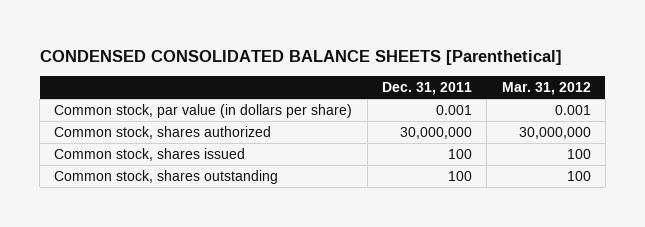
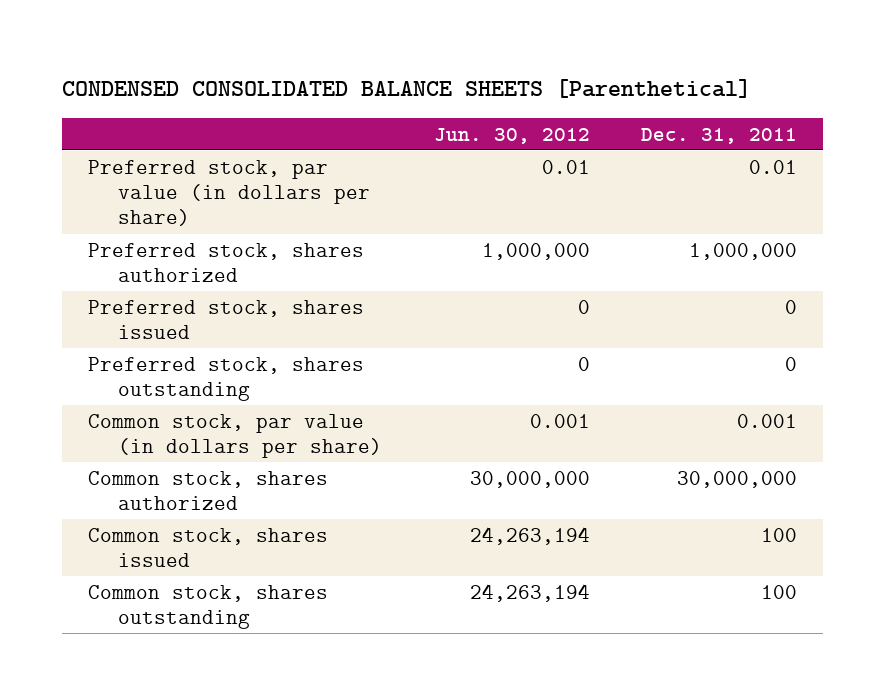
- | Dec. 31, 2011 | Mar. 31, 2012
+ | Jun. 30, 2012 | Dec. 31, 2011
+ Preferred stock, par value (in dollars per share) | 0.01 | 0.01
+ Preferred stock, shares authorized | 1,000,000 | 1,000,000
+ Preferred stock, shares issued | 0 | 0
+ Preferred stock, shares outstanding | 0 | 0

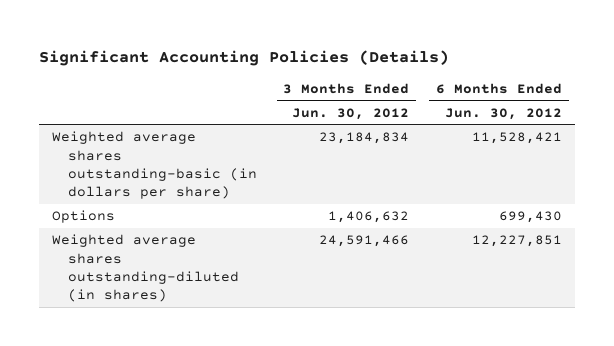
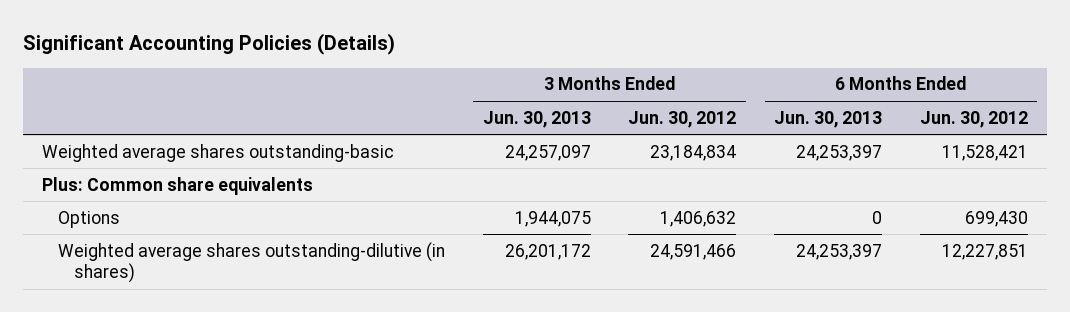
- | 3 Months Ended Jun. 30, 2012 | 6 Months Ended Jun. 30, 2012
+ | 3 Months Ended Jun. 30, 2013 | 3 Months Ended Jun. 30, 2012 | 6 Months Ended Jun. 30, 2013 | 6 Months Ended Jun. 30, 2012
- Weighted average shares outstanding-basic (in dollars per share) | 23,184,834 | 11,528,421
+ Weighted average shares outstanding-basic | 24,257,097 | 23,184,834 | 24,253,397 | 11,528,421
+ Plus: Common share equivalents
- Weighted average shares outstanding-diluted (in shares) | 24,591,466 | 12,227,851
+ Weighted average shares outstanding-dilutive (in shares) | 26,201,172 | 24,591,466 | 24,253,397 | 12,227,851

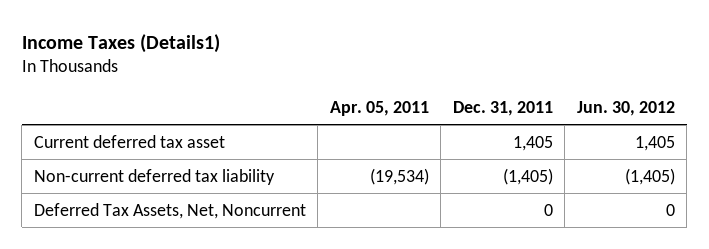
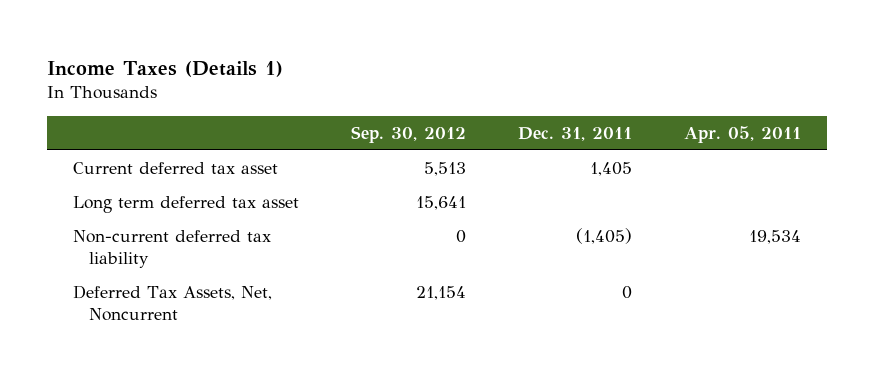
- Income Taxes (Details1)
+ Income Taxes (Details 1)
- | Apr. 05, 2011 | Dec. 31, 2011 | Jun. 30, 2012
+ | Sep. 30, 2012 | Dec. 31, 2011 | Apr. 05, 2011
- Non-current deferred tax liability | (19,534) | (1,405) | (1,405)
+ Long term deferred tax asset | 15,641 | |
+ Non-current deferred tax liability | 0 | (1,405) | 19,534

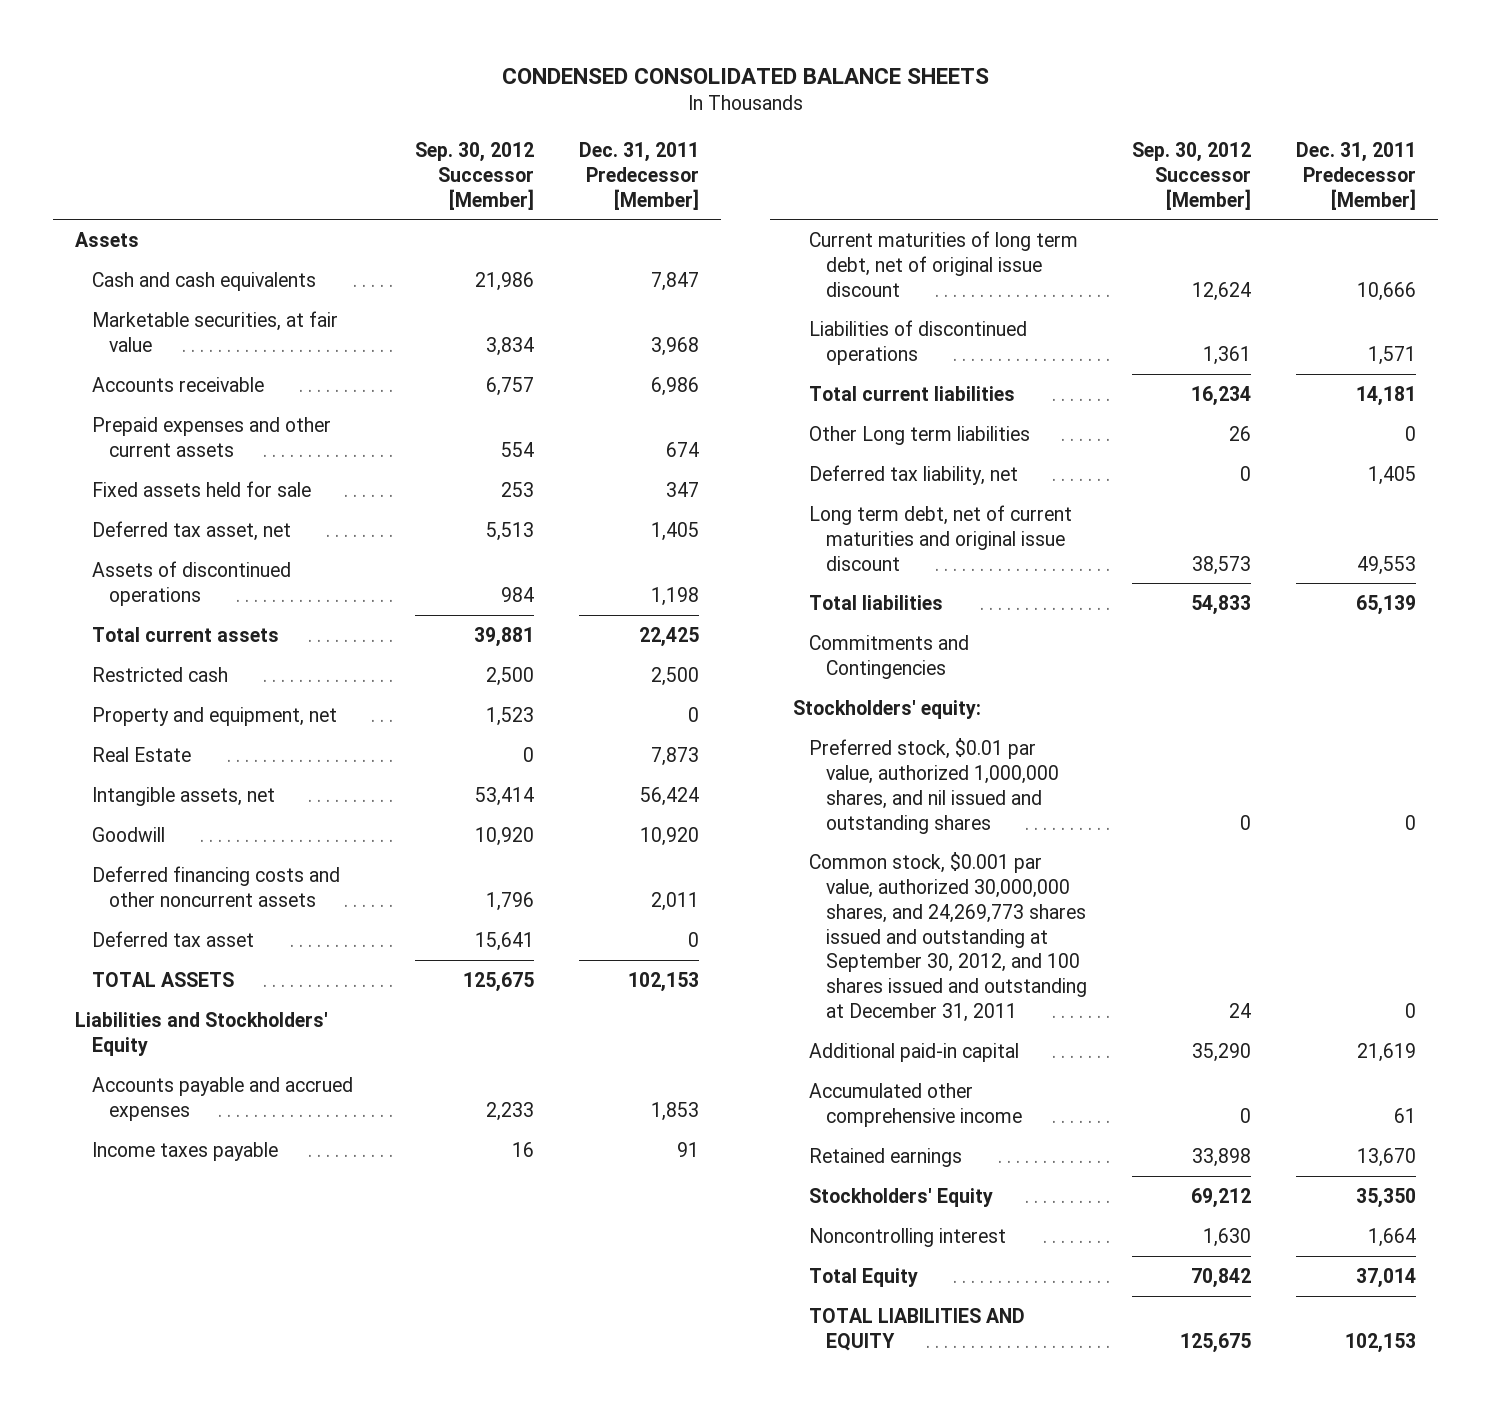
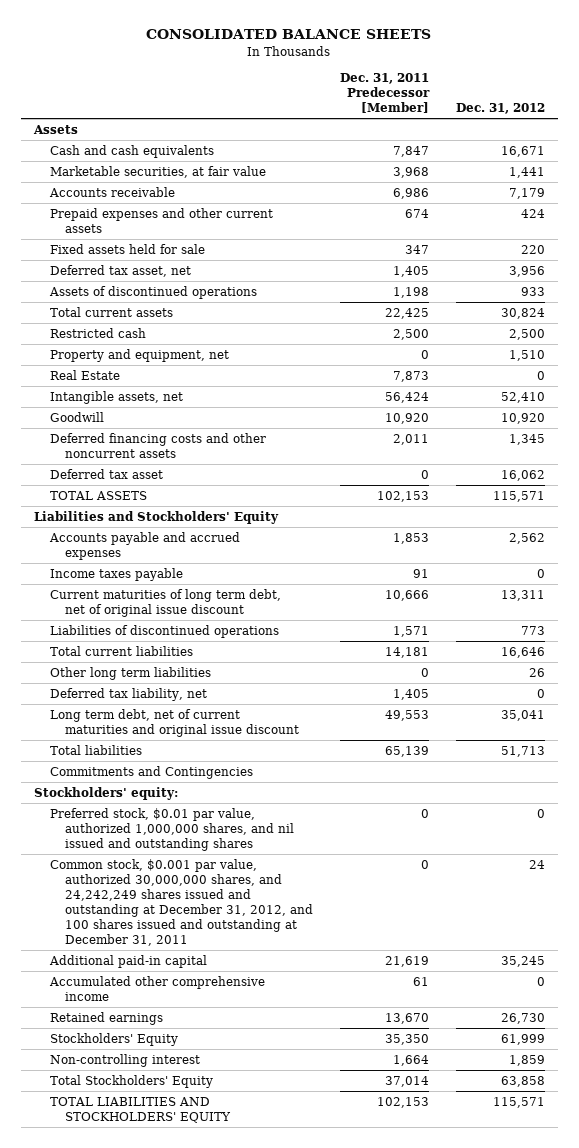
- CONDENSED CONSOLIDATED BALANCE SHEETS
+ CONSOLIDATED BALANCE SHEETS
- | Sep. 30, 2012 Successor [Member] | Dec. 31, 2011 Predecessor [Member]
+ | Dec. 31, 2011 Predecessor [Member] | Dec. 31, 2012
- Other Long term liabilities | 26 | 0
+ Other long term liabilities | 0 | 26
- Common stock, $0.001 par value, authorized 30,000,000 shares, and 24,269,773 shares issued and outstanding at September 30, 2012, and 100 shares issued and outstanding at December 31, 2011 | 24 | 0
+ Common stock, $0.001 par value, authorized 30,000,000 shares, and 24,242,249 shares issued and outstanding at December 31, 2012, and 100 shares issued and outstanding at December 31, 2011 | 0 | 24
- Noncontrolling interest | 1,630 | 1,664
- Total Equity | 70,842 | 37,014
- TOTAL LIABILITIES AND EQUITY | 125,675 | 102,153
+ Non-controlling interest | 1,664 | 1,859
+ Total Stockholders' Equity | 37,014 | 63,858
+ TOTAL LIABILITIES AND STOCKHOLDERS' EQUITY | 102,153 | 115,571

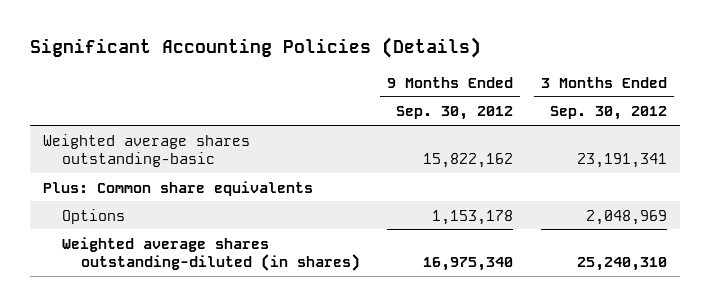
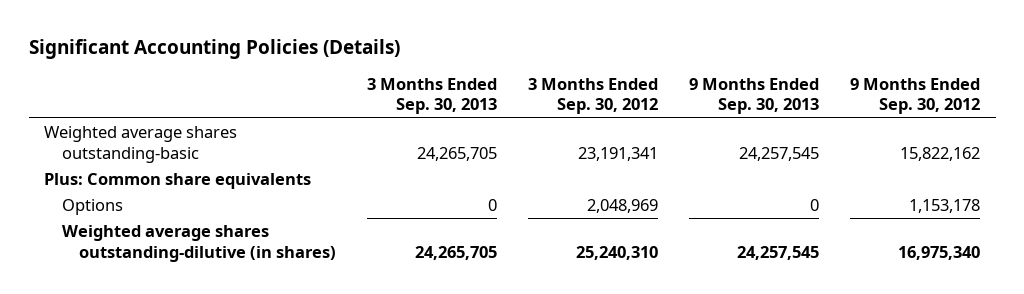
- | 9 Months Ended Sep. 30, 2012 | 3 Months Ended Sep. 30, 2012
+ | 3 Months Ended Sep. 30, 2013 | 3 Months Ended Sep. 30, 2012 | 9 Months Ended Sep. 30, 2013 | 9 Months Ended Sep. 30, 2012
- Weighted average shares outstanding-diluted (in shares) | 16,975,340 | 25,240,310
+ Weighted average shares outstanding-dilutive (in shares) | 24,265,705 | 25,240,310 | 24,257,545 | 16,975,340

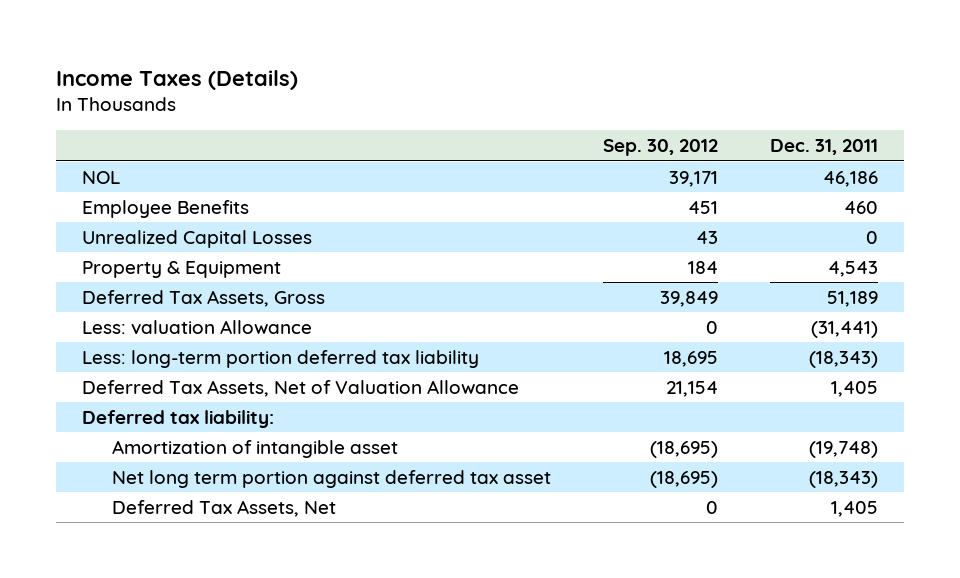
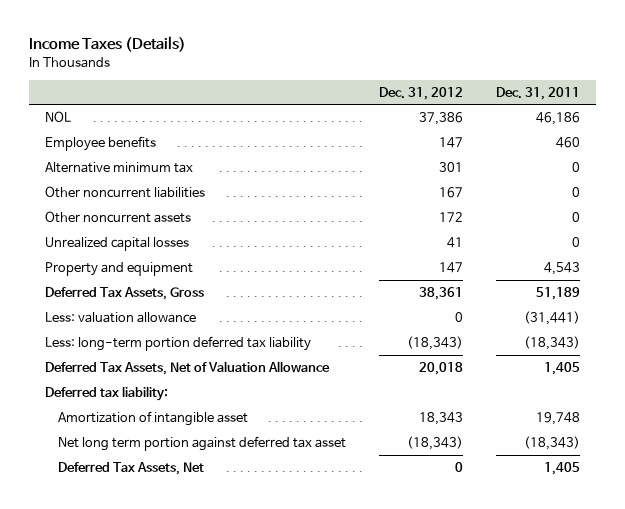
- | Sep. 30, 2012 | Dec. 31, 2011
+ | Dec. 31, 2012 | Dec. 31, 2011
- Employee Benefits | 451 | 460
- Unrealized Capital Losses | 43 | 0
- Property & Equipment | 184 | 4,543
+ Employee benefits | 147 | 460
+ Alternative minimum tax | 301 | 0
+ Other noncurrent liabilities | 167 | 0
+ Other noncurrent assets | 172 | 0
+ Unrealized capital losses | 41 | 0
+ Property and equipment | 147 | 4,543
- Less: valuation Allowance | 0 | (31,441)
+ Less: valuation allowance | 0 | (31,441)
- Amortization of intangible asset | (18,695) | (19,748)
+ Amortization of intangible asset | 18,343 | 19,748

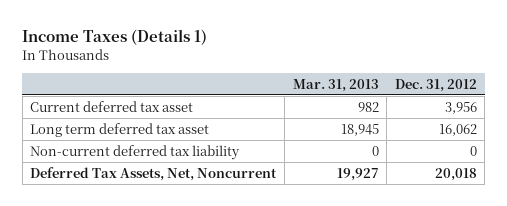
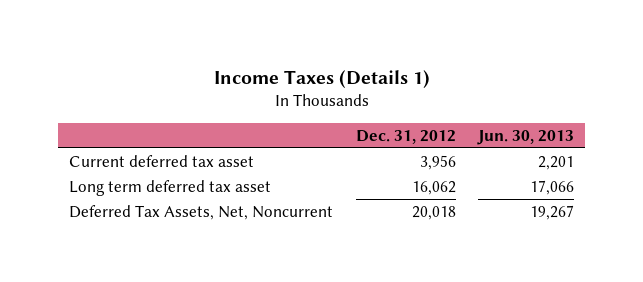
- | Mar. 31, 2013 | Dec. 31, 2012
+ | Dec. 31, 2012 | Jun. 30, 2013
- Non-current deferred tax liability | 0 | 0

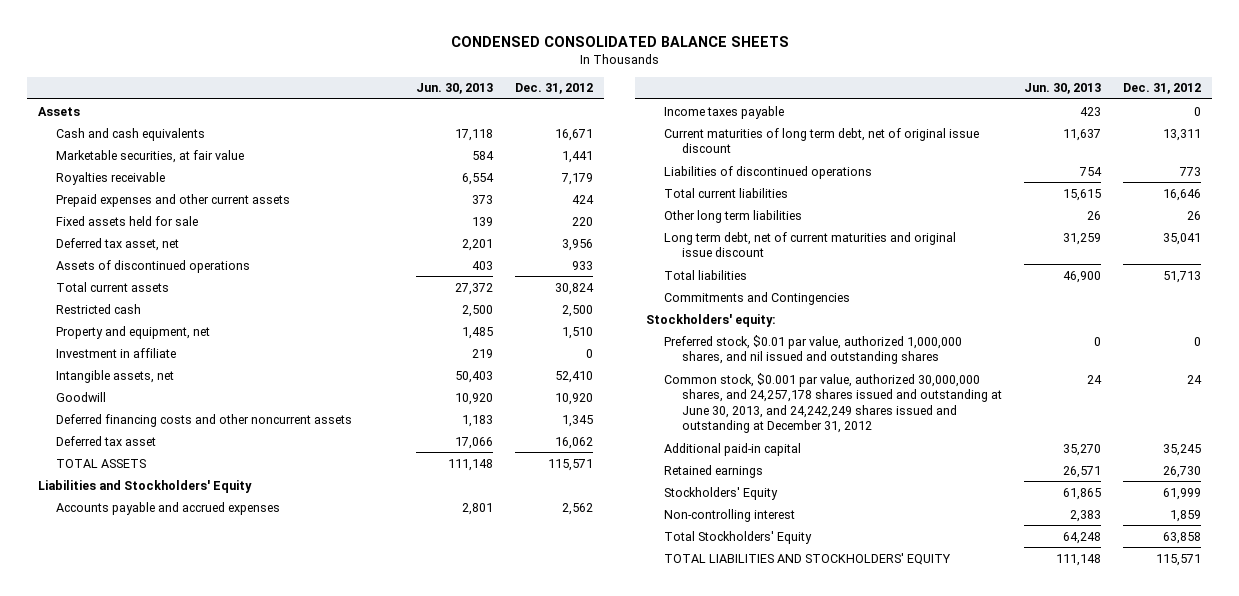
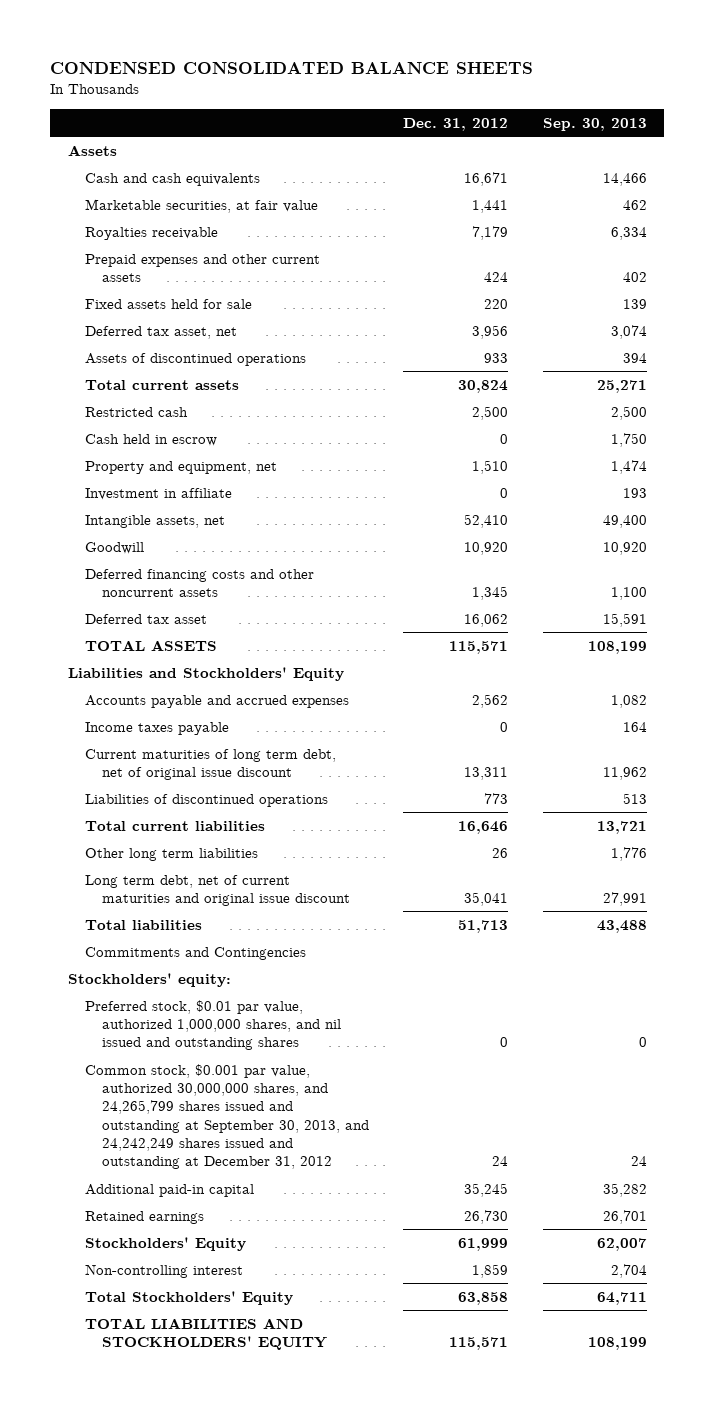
- | Jun. 30, 2013 | Dec. 31, 2012
+ | Dec. 31, 2012 | Sep. 30, 2013
+ Cash held in escrow | 0 | 1,750
- Common stock, $0.001 par value, authorized 30,000,000 shares, and 24,257,178 shares issued and outstanding at June 30, 2013, and 24,242,249 shares issued and outstanding at December 31, 2012 | 24 | 24
+ Common stock, $0.001 par value, authorized 30,000,000 shares, and 24,265,799 shares issued and outstanding at September 30, 2013, and 24,242,249 shares issued and outstanding at December 31, 2012 | 24 | 24

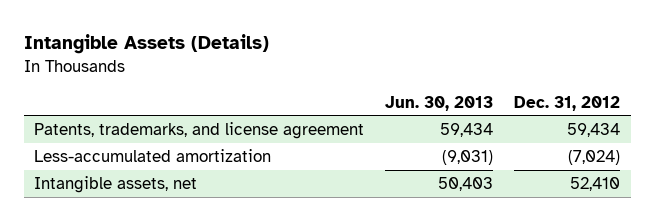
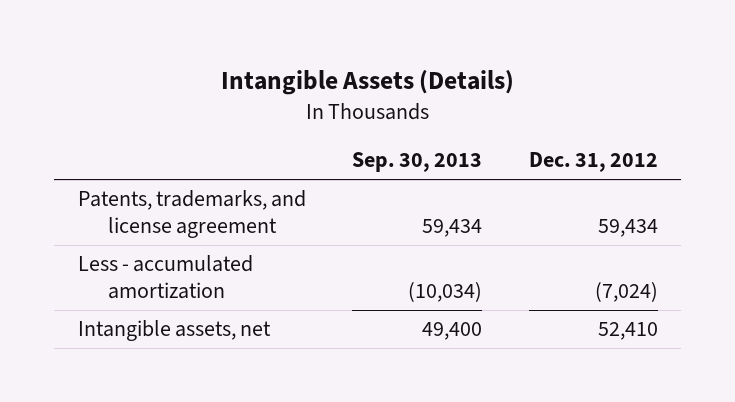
- | Jun. 30, 2013 | Dec. 31, 2012
+ | Sep. 30, 2013 | Dec. 31, 2012
- Less-accumulated amortization | (9,031) | (7,024)
+ Less - accumulated amortization | (10,034) | (7,024)

